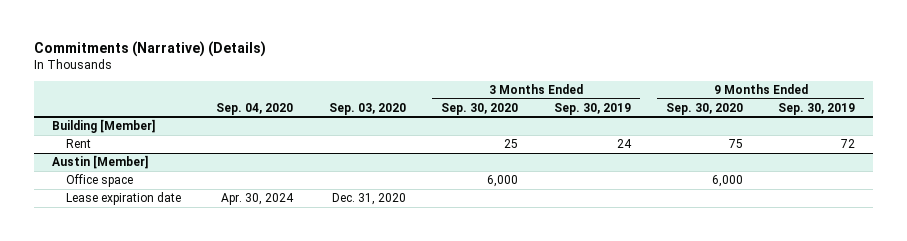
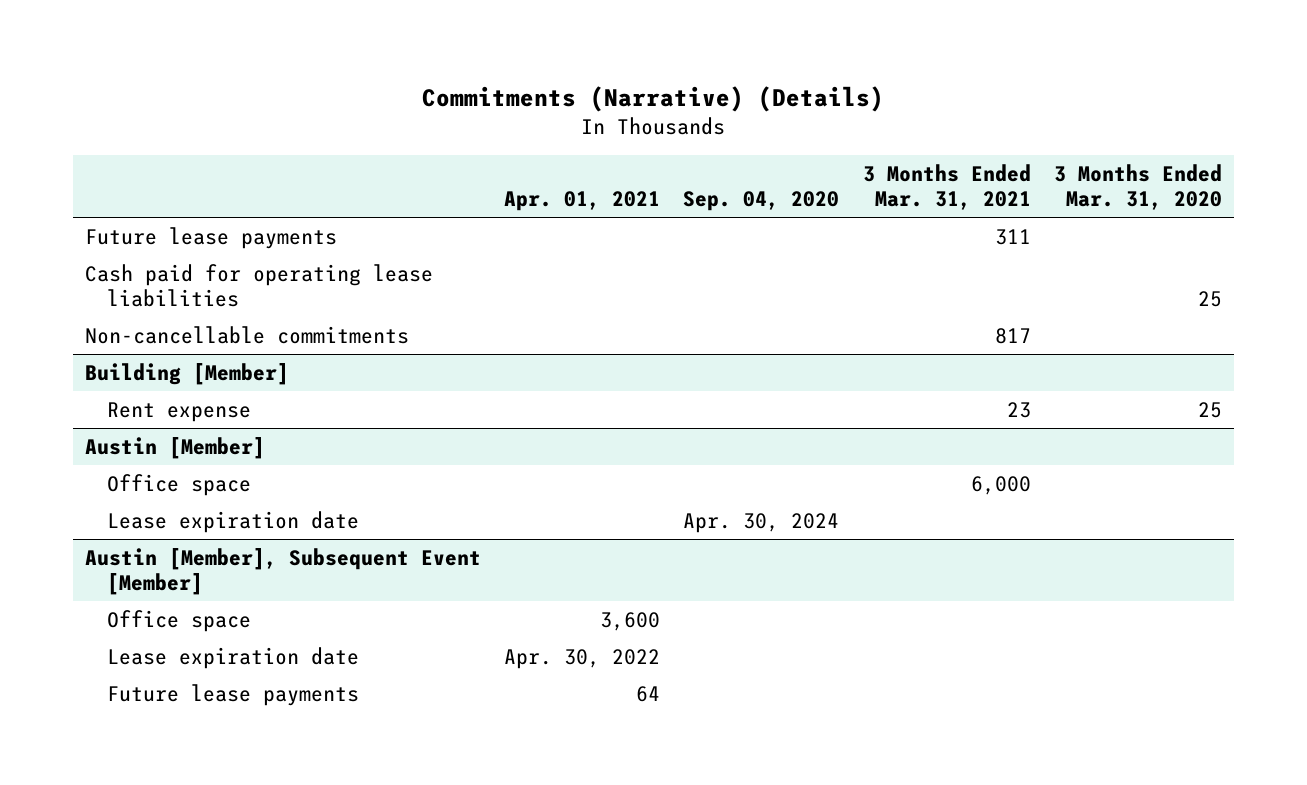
- | Sep. 04, 2020 | Sep. 03, 2020 | 3 Months Ended Sep. 30, 2020 | 3 Months Ended Sep. 30, 2019 | 9 Months Ended Sep. 30, 2020 | 9 Months Ended Sep. 30, 2019
+ | Apr. 01, 2021 | Sep. 04, 2020 | 3 Months Ended Mar. 31, 2021 | 3 Months Ended Mar. 31, 2020
+ Future lease payments | | | 311 |
+ Cash paid for operating lease liabilities | | | | 25
+ Non-cancellable commitments | | | 817 |
@ Building [Member]
- Rent | | | 25 | 24 | 75 | 72
+ Rent expense | | | 23 | 25
+ Austin [Member], Subsequent Event [Member]
+ Office space | 3,600 | | |
+ Lease expiration date | Apr. 30, 2022 | | |
+ Future lease payments | 64 | | |

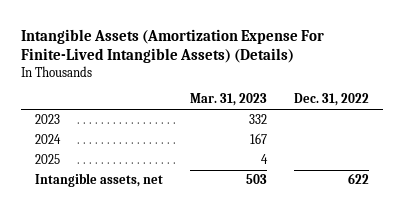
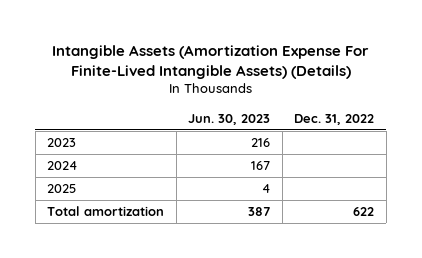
- | Mar. 31, 2023 | Dec. 31, 2022
+ | Jun. 30, 2023 | Dec. 31, 2022
- Intangible assets, net | 503 | 622
+ Total amortization | 387 | 622

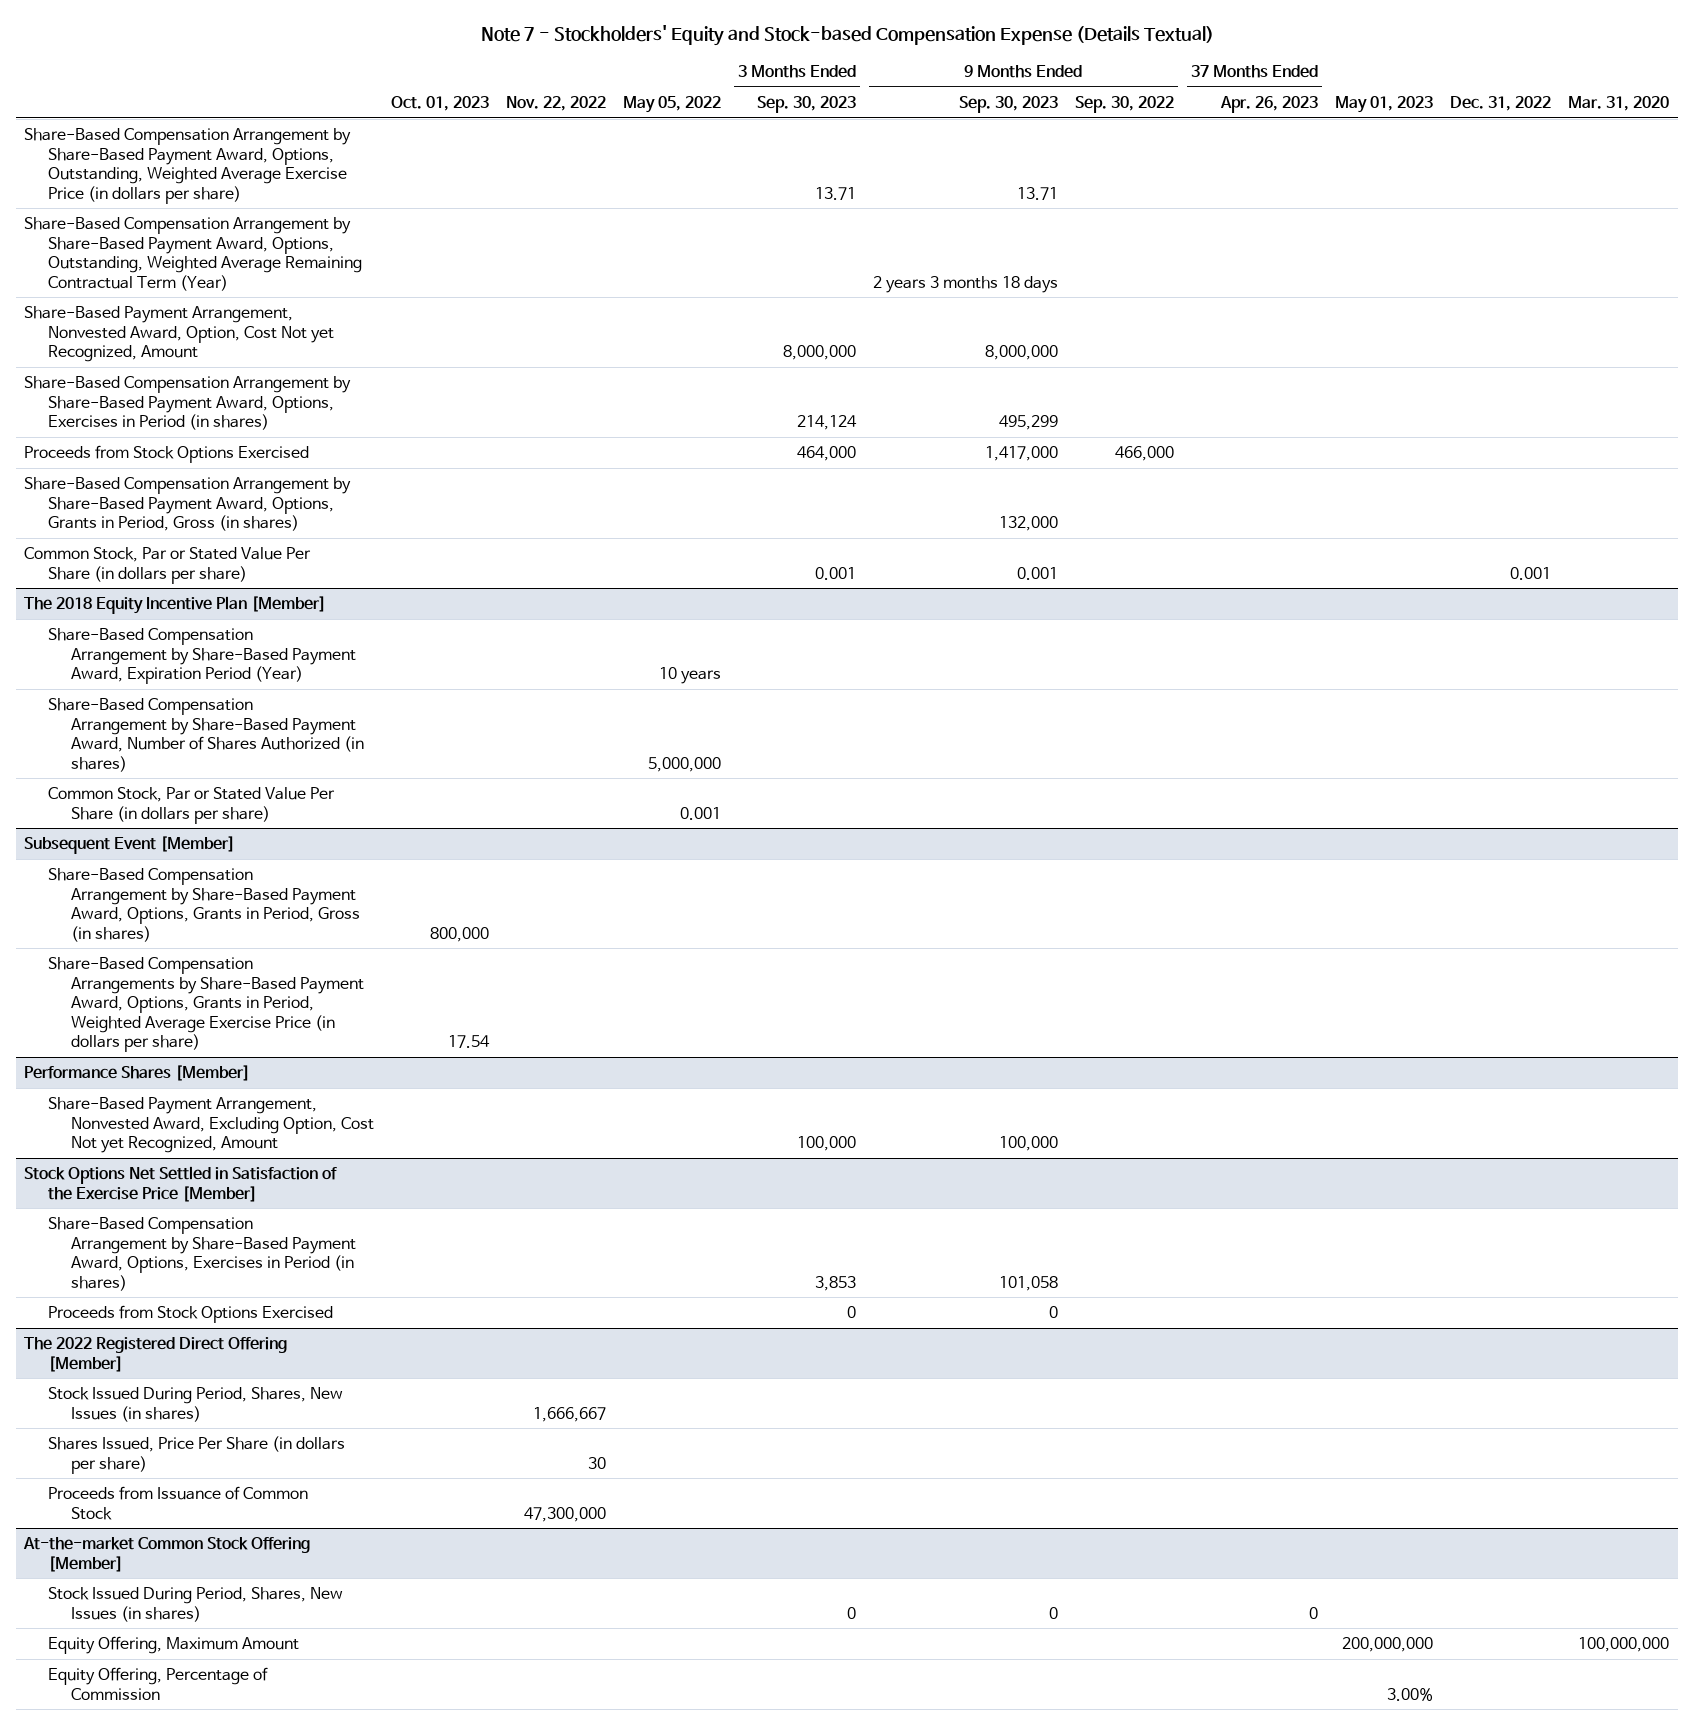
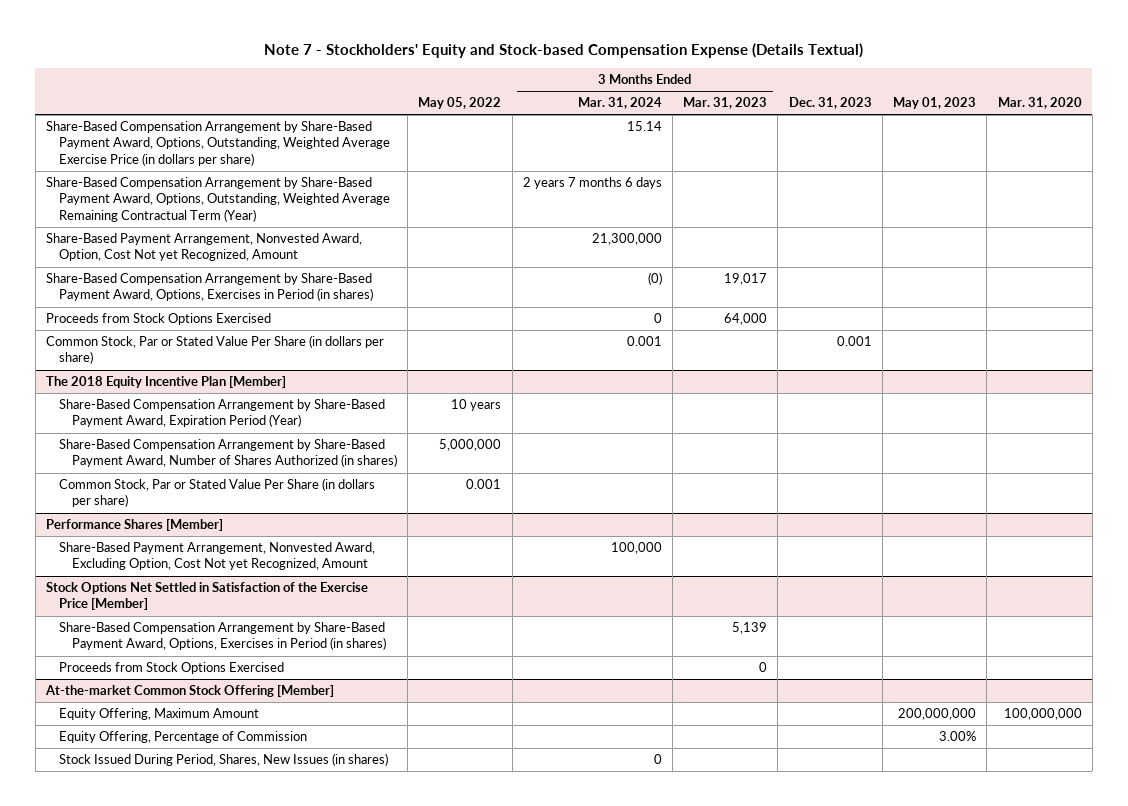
- | Oct. 01, 2023 | Nov. 22, 2022 | May 05, 2022 | 3 Months Ended Sep. 30, 2023 | 9 Months Ended Sep. 30, 2023 | 9 Months Ended Sep. 30, 2022 | 37 Months Ended Apr. 26, 2023 | May 01, 2023 | Dec. 31, 2022 | Mar. 31, 2020
+ | May 05, 2022 | 3 Months Ended Mar. 31, 2024 | 3 Months Ended Mar. 31, 2023 | Dec. 31, 2023 | May 01, 2023 | Mar. 31, 2020
- Share-Based Compensation Arrangement by Share-Based Payment Award, Options, Grants in Period, Gross (in shares) | | | | | 132,000 | | | | |
- Subsequent Event [Member]
- Share-Based Compensation Arrangement by Share-Based Payment Award, Options, Grants in Period, Gross (in shares) | 800,000 | | | | | | | | |
- Share-Based Compensation Arrangements by Share-Based Payment Award, Options, Grants in Period, Weighted Average Exercise Price (in dollars per share) | 17.54 | | | | | | | | |
- The 2022 Registered Direct Offering [Member]
- Stock Issued During Period, Shares, New Issues (in shares) | | 1,666,667 | | | | | | | |
- Shares Issued, Price Per Share (in dollars per share) | | 30 | | | | | | | |
- Proceeds from Issuance of Common Stock | | 47,300,000 | | | | | | | |
@ At-the-market Common Stock Offering [Member]
moved down: Stock Issued During Period, Shares, New Issues (in shares) | | 0 | | | |

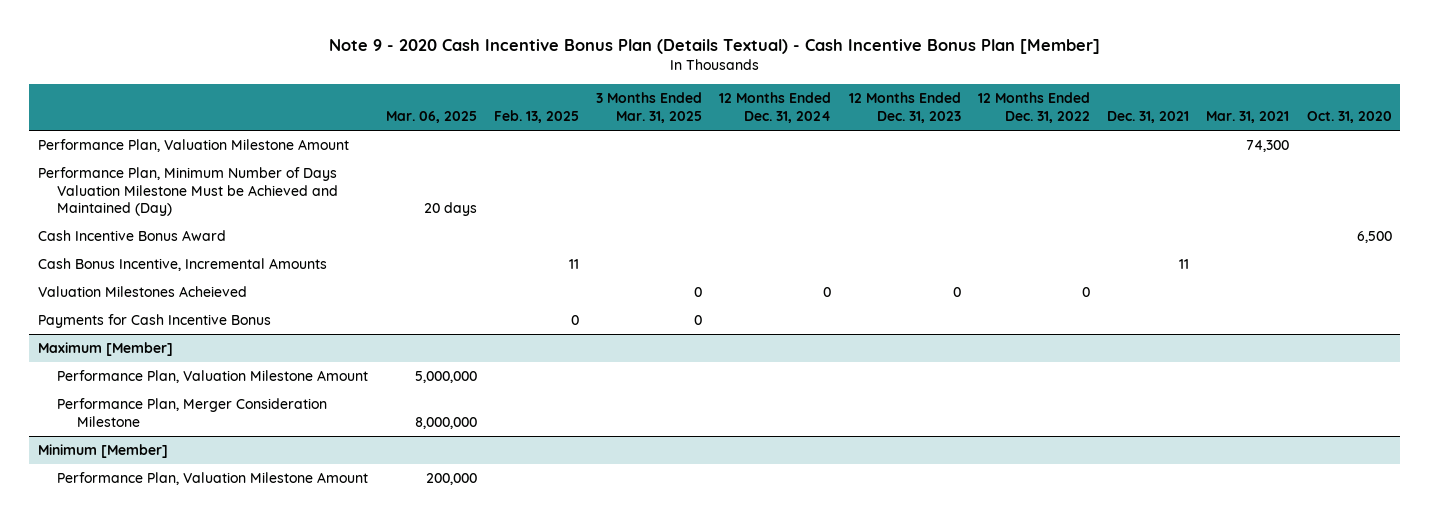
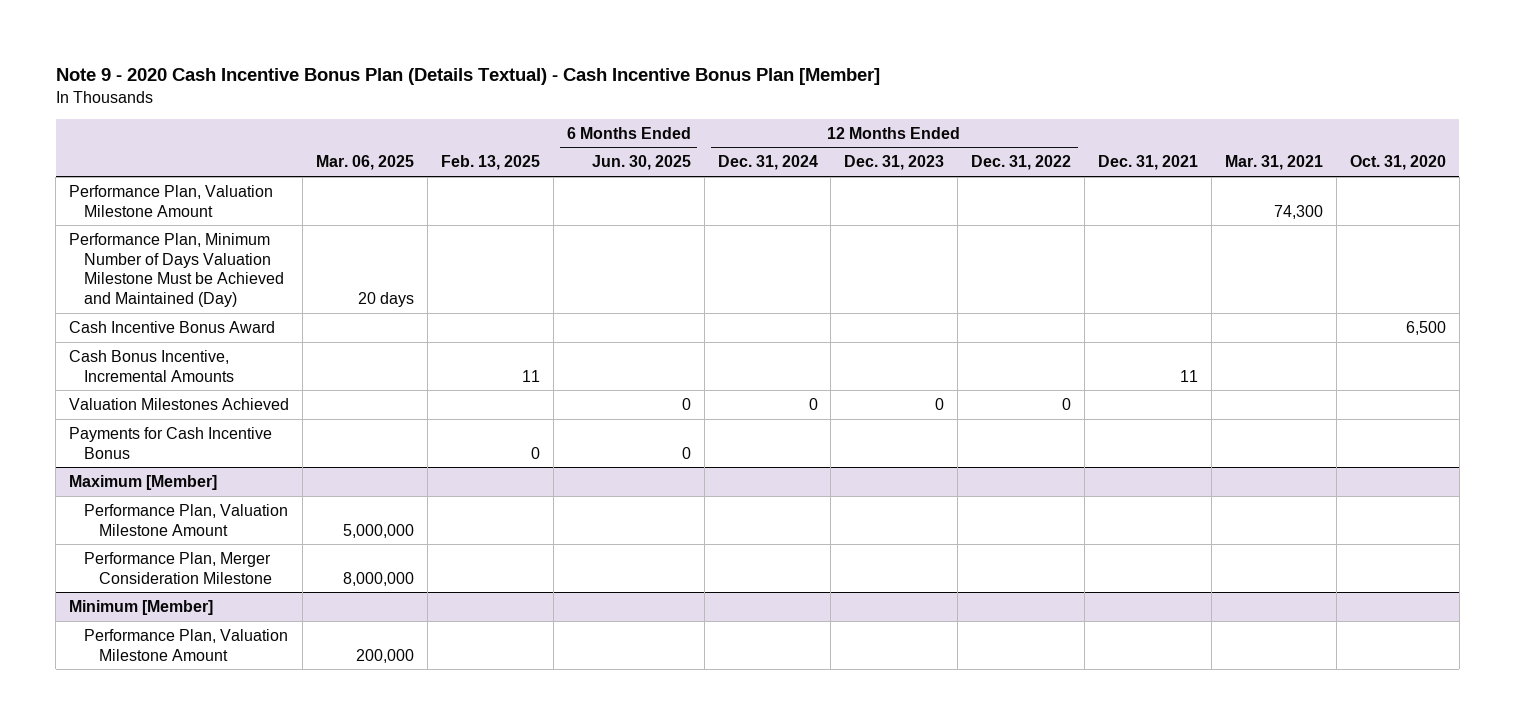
- | Mar. 06, 2025 | Feb. 13, 2025 | 3 Months Ended Mar. 31, 2025 | 12 Months Ended Dec. 31, 2024 | 12 Months Ended Dec. 31, 2023 | 12 Months Ended Dec. 31, 2022 | Dec. 31, 2021 | Mar. 31, 2021 | Oct. 31, 2020
+ | Mar. 06, 2025 | Feb. 13, 2025 | 6 Months Ended Jun. 30, 2025 | 12 Months Ended Dec. 31, 2024 | 12 Months Ended Dec. 31, 2023 | 12 Months Ended Dec. 31, 2022 | Dec. 31, 2021 | Mar. 31, 2021 | Oct. 31, 2020
- Valuation Milestones Acheieved | | | 0 | 0 | 0 | 0 | | |
+ Valuation Milestones Achieved | | | 0 | 0 | 0 | 0 | | |

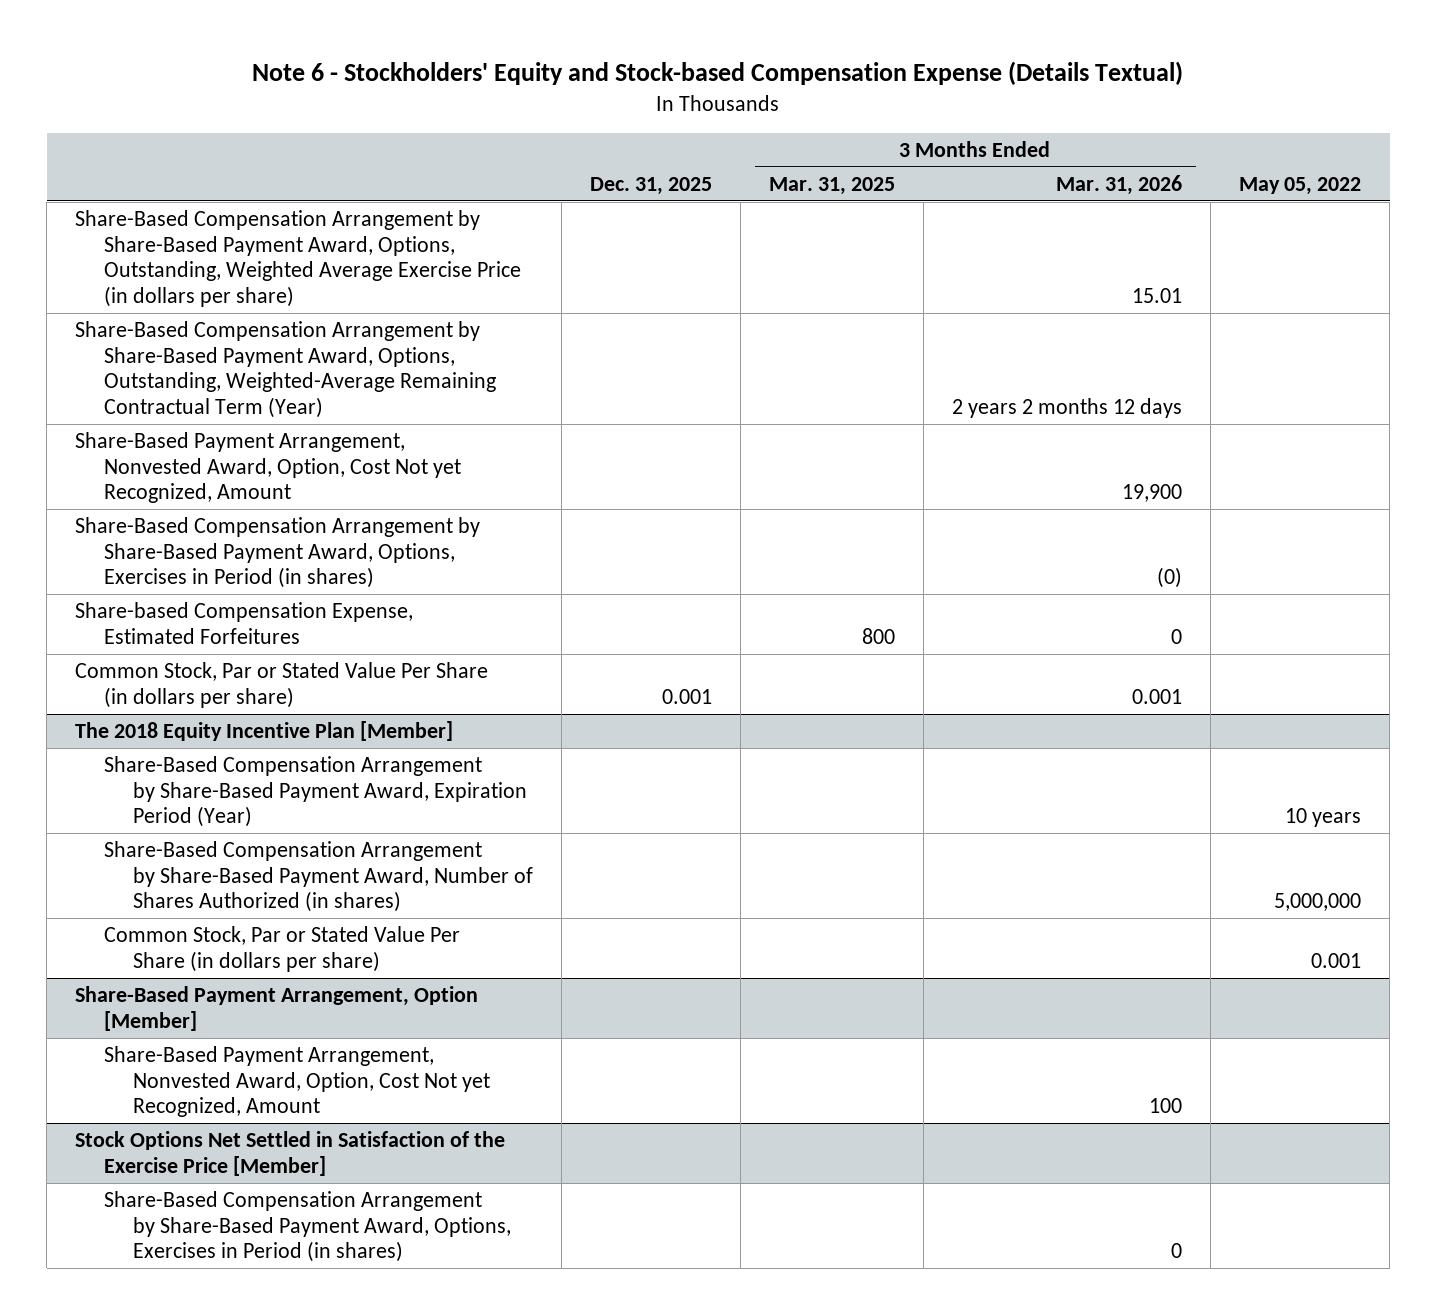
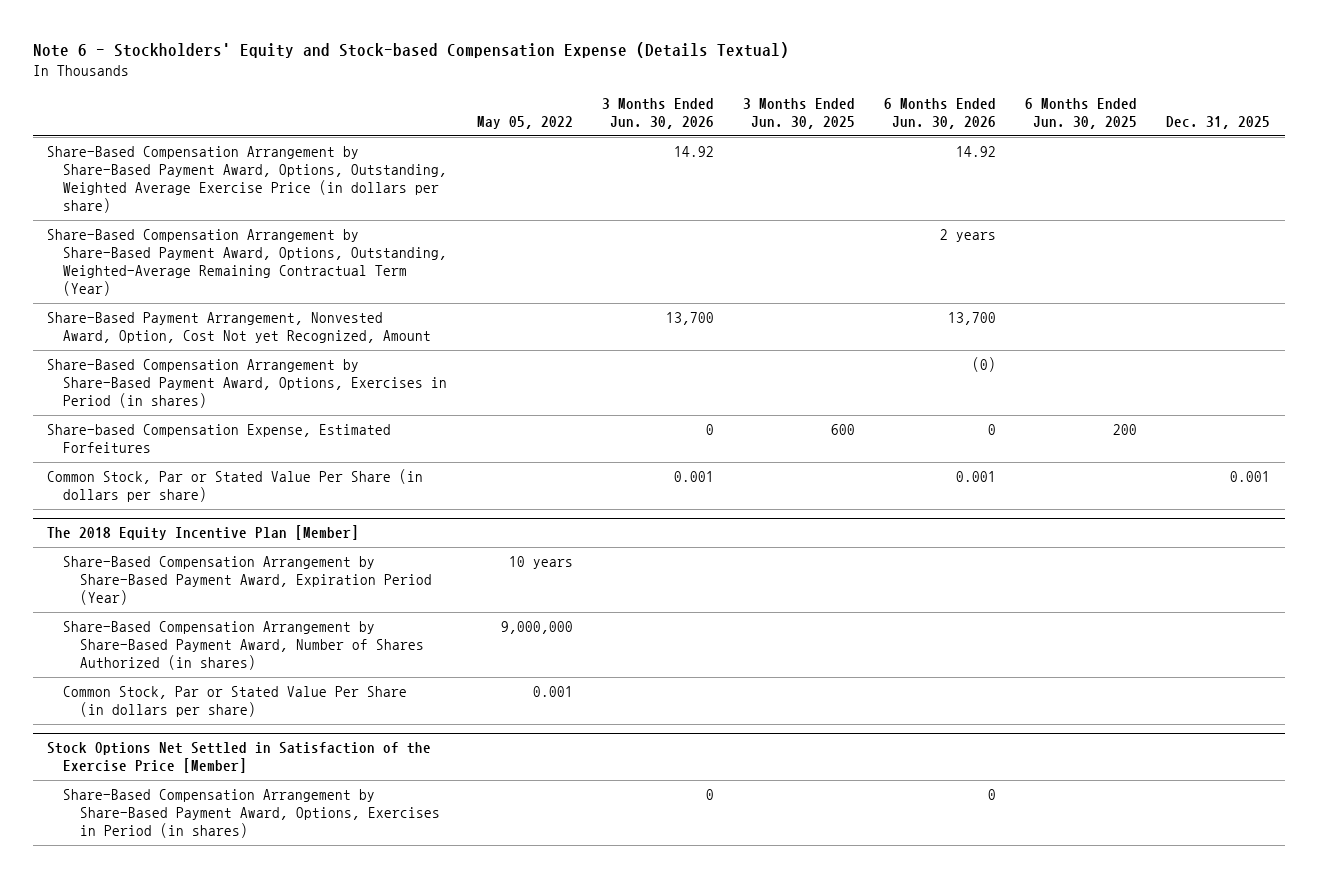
- | Dec. 31, 2025 | 3 Months Ended Mar. 31, 2025 | 3 Months Ended Mar. 31, 2026 | May 05, 2022
+ | May 05, 2022 | 3 Months Ended Jun. 30, 2026 | 3 Months Ended Jun. 30, 2025 | 6 Months Ended Jun. 30, 2026 | 6 Months Ended Jun. 30, 2025 | Dec. 31, 2025
@ The 2018 Equity Incentive Plan [Member]
- Share-Based Compensation Arrangement by Share-Based Payment Award, Number of Shares Authorized (in shares) | | | | 5,000,000
+ Share-Based Compensation Arrangement by Share-Based Payment Award, Number of Shares Authorized (in shares) | 9,000,000 | | | | |
- Share-Based Payment Arrangement, Option [Member]
- Share-Based Payment Arrangement, Nonvested Award, Option, Cost Not yet Recognized, Amount | | | 100 |

